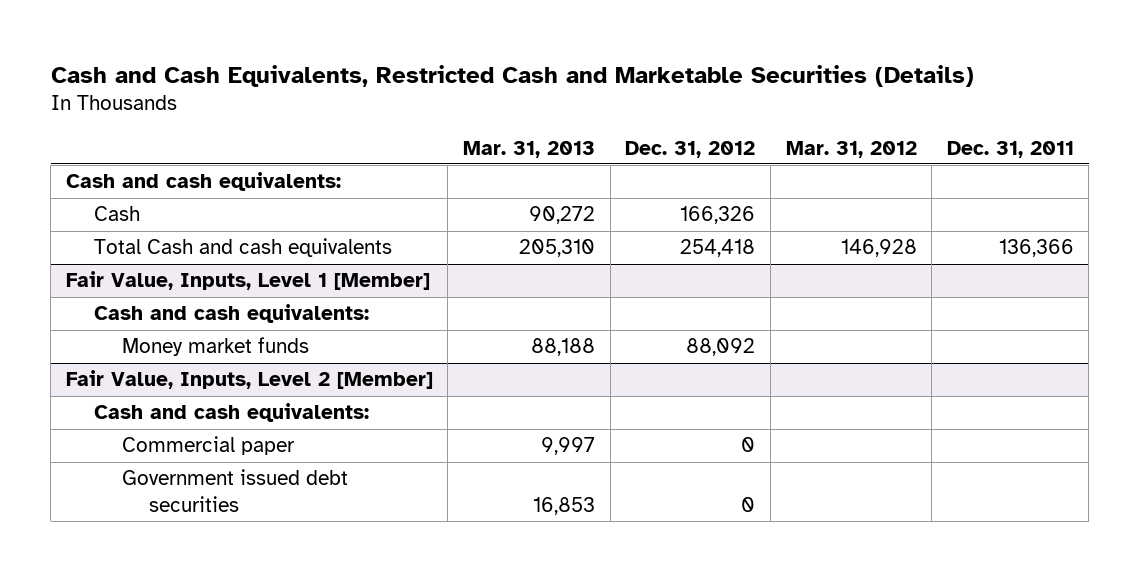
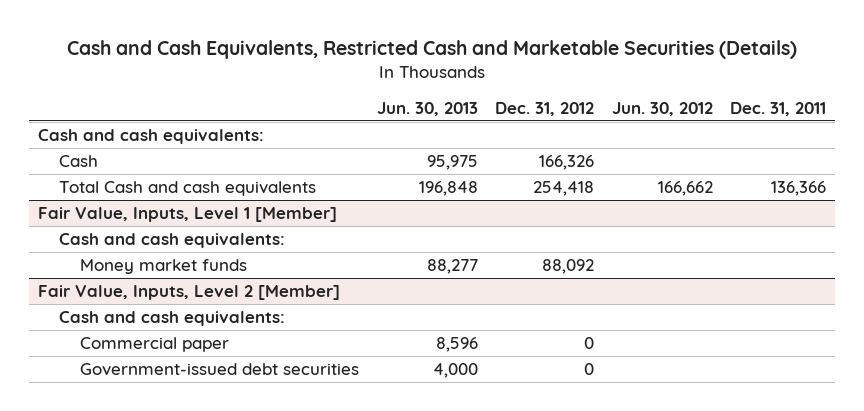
- | Mar. 31, 2013 | Dec. 31, 2012 | Mar. 31, 2012 | Dec. 31, 2011
+ | Jun. 30, 2013 | Dec. 31, 2012 | Jun. 30, 2012 | Dec. 31, 2011
@ Fair Value, Inputs, Level 2 [Member]
- Government issued debt securities | 16,853 | 0 | |
+ Government-issued debt securities | 4,000 | 0 | |

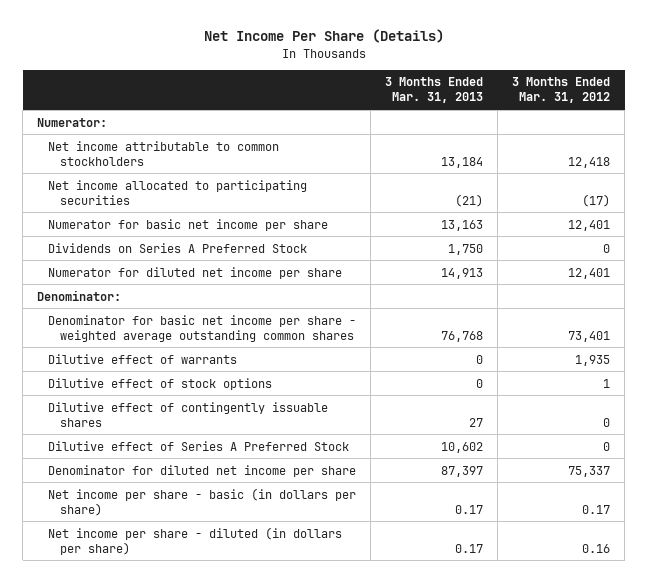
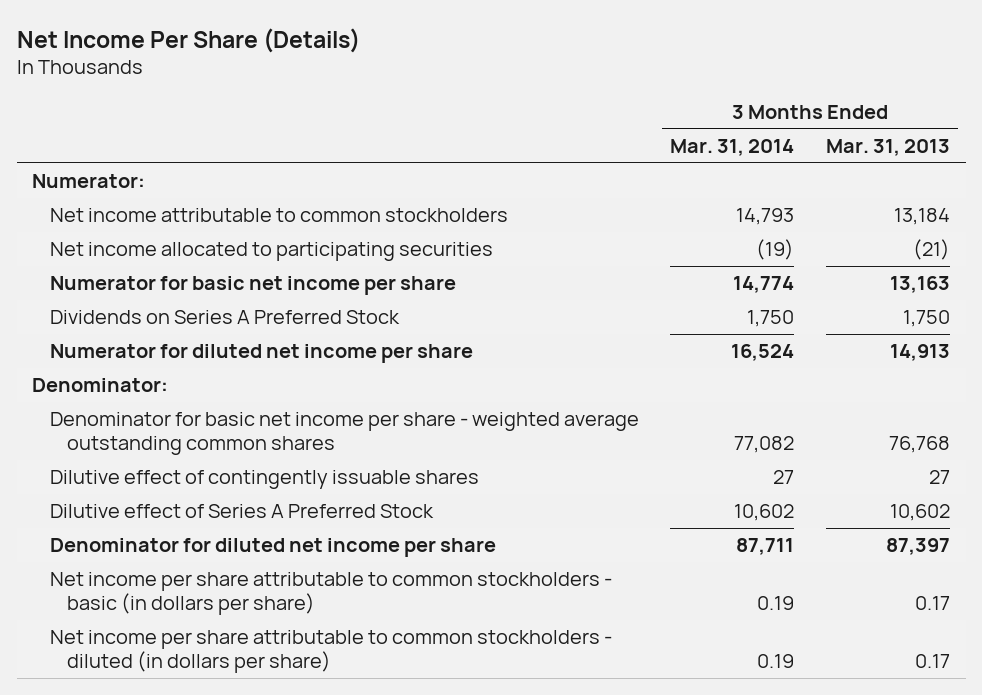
- | 3 Months Ended Mar. 31, 2013 | 3 Months Ended Mar. 31, 2012
+ | 3 Months Ended Mar. 31, 2014 | 3 Months Ended Mar. 31, 2013
- Dilutive effect of warrants | 0 | 1,935
- Dilutive effect of stock options | 0 | 1
- Net income per share - basic (in dollars per share) | 0.17 | 0.17
- Net income per share - diluted (in dollars per share) | 0.17 | 0.16
+ Net income per share attributable to common stockholders - basic (in dollars per share) | 0.19 | 0.17
+ Net income per share attributable to common stockholders - diluted (in dollars per share) | 0.19 | 0.17

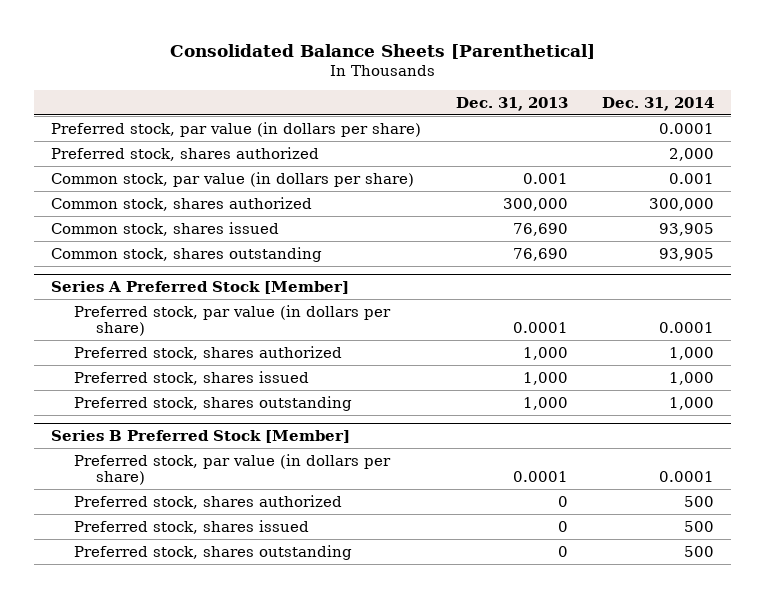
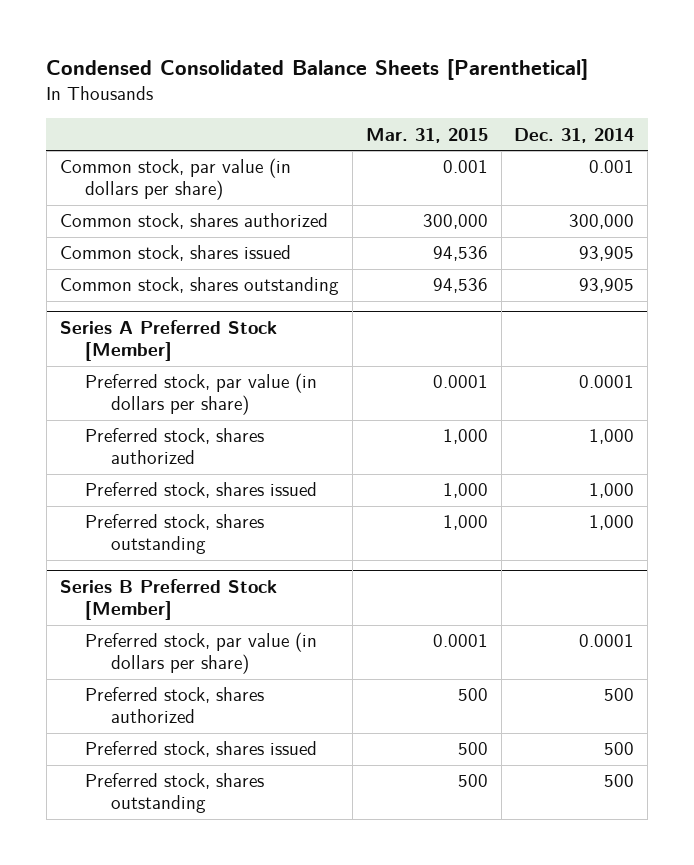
- Consolidated Balance Sheets [Parenthetical]
+ Condensed Consolidated Balance Sheets [Parenthetical]
- | Dec. 31, 2013 | Dec. 31, 2014
+ | Mar. 31, 2015 | Dec. 31, 2014
- Preferred stock, par value (in dollars per share) | | 0.0001
- Preferred stock, shares authorized | | 2,000

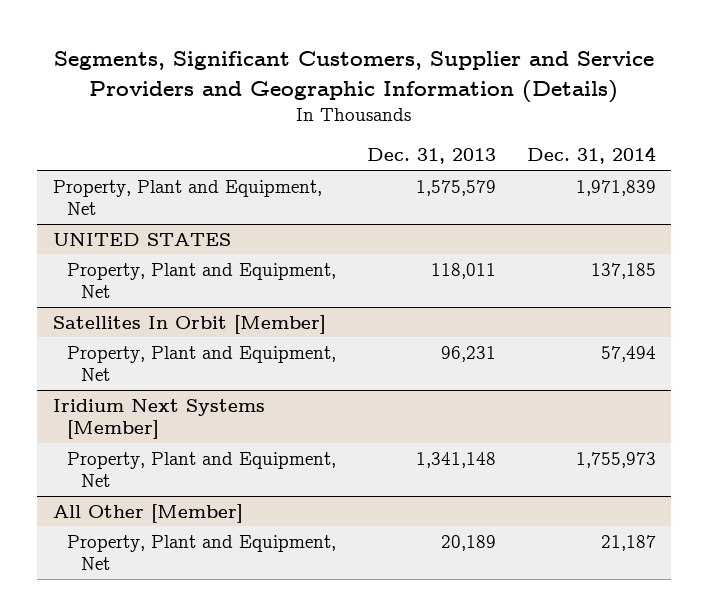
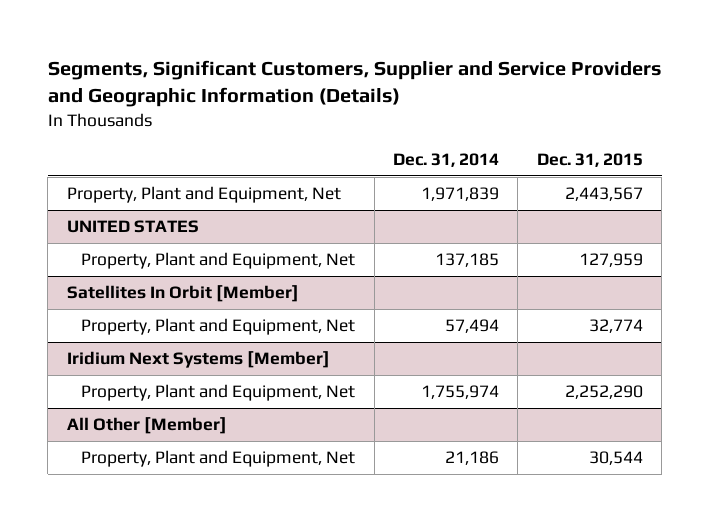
- | Dec. 31, 2013 | Dec. 31, 2014
+ | Dec. 31, 2014 | Dec. 31, 2015
@ Iridium Next Systems [Member]
- Property, Plant and Equipment, Net | 1,341,148 | 1,755,973
+ Property, Plant and Equipment, Net | 1,755,974 | 2,252,290
@ All Other [Member]
- Property, Plant and Equipment, Net | 20,189 | 21,187
+ Property, Plant and Equipment, Net | 21,186 | 30,544

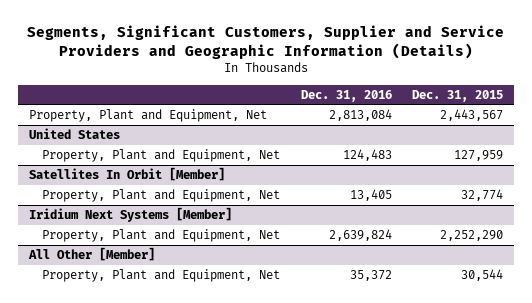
- | Dec. 31, 2014 | Dec. 31, 2015
+ | Dec. 31, 2016 | Dec. 31, 2015
- UNITED STATES
+ United States

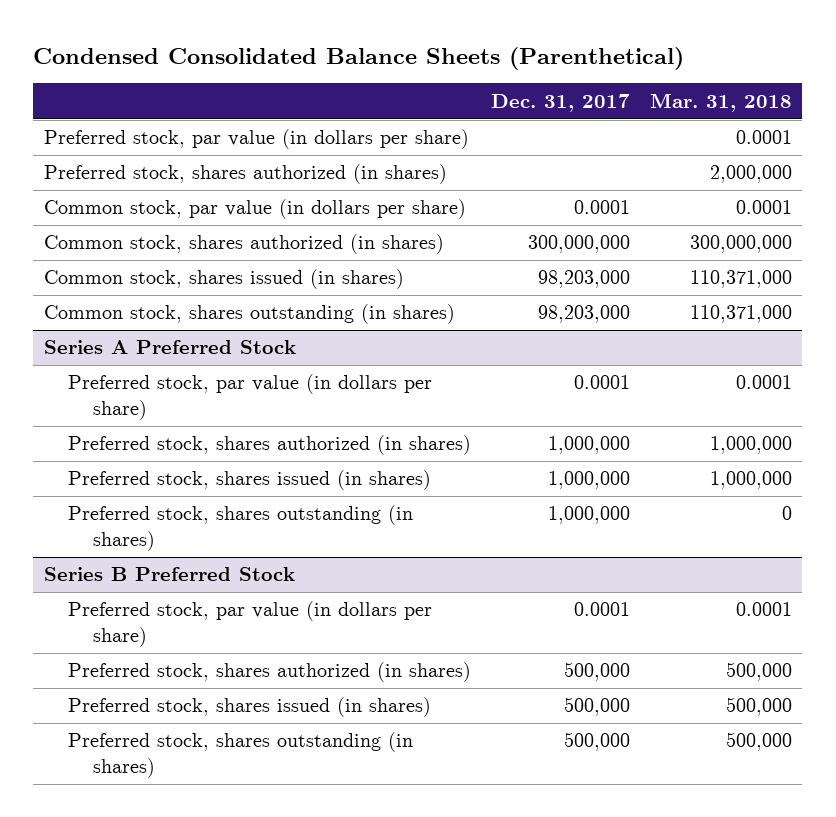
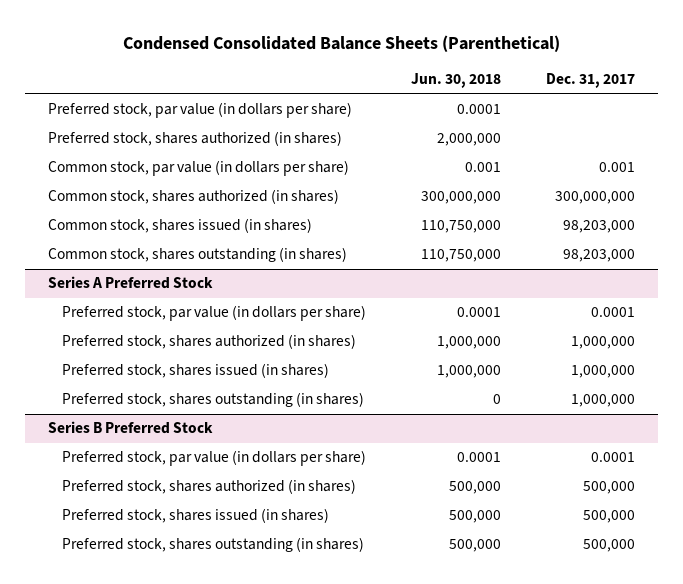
- | Dec. 31, 2017 | Mar. 31, 2018
+ | Jun. 30, 2018 | Dec. 31, 2017
- Common stock, par value (in dollars per share) | 0.0001 | 0.0001
+ Common stock, par value (in dollars per share) | 0.001 | 0.001

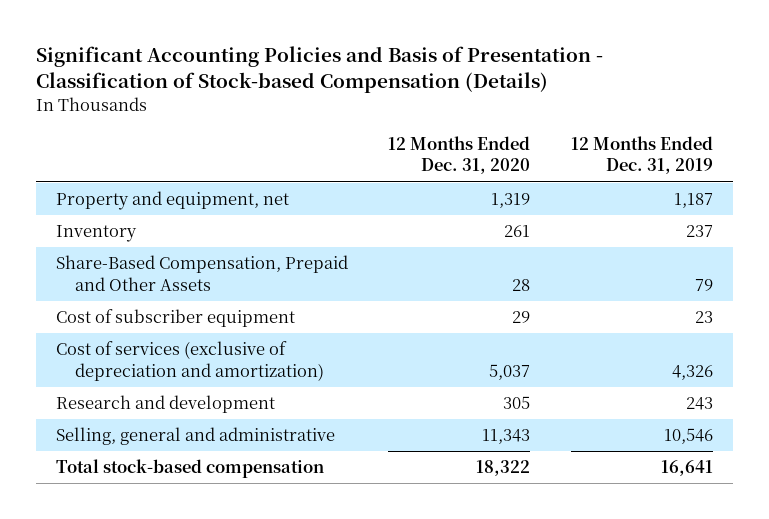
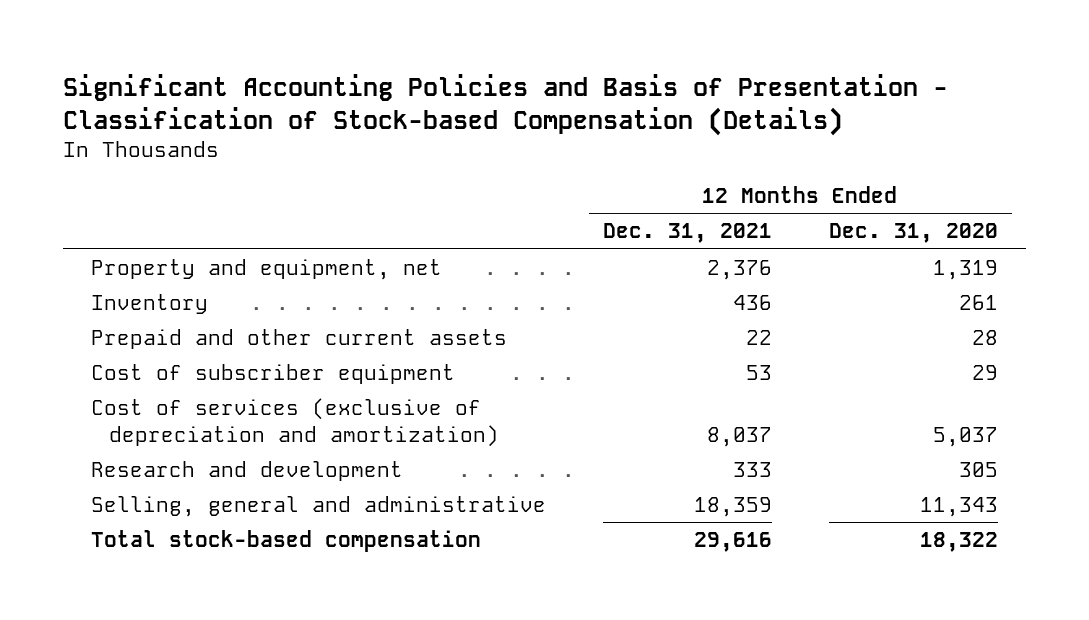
- | 12 Months Ended Dec. 31, 2020 | 12 Months Ended Dec. 31, 2019
+ | 12 Months Ended Dec. 31, 2021 | 12 Months Ended Dec. 31, 2020
- Share-Based Compensation, Prepaid and Other Assets | 28 | 79
+ Prepaid and other current assets | 22 | 28

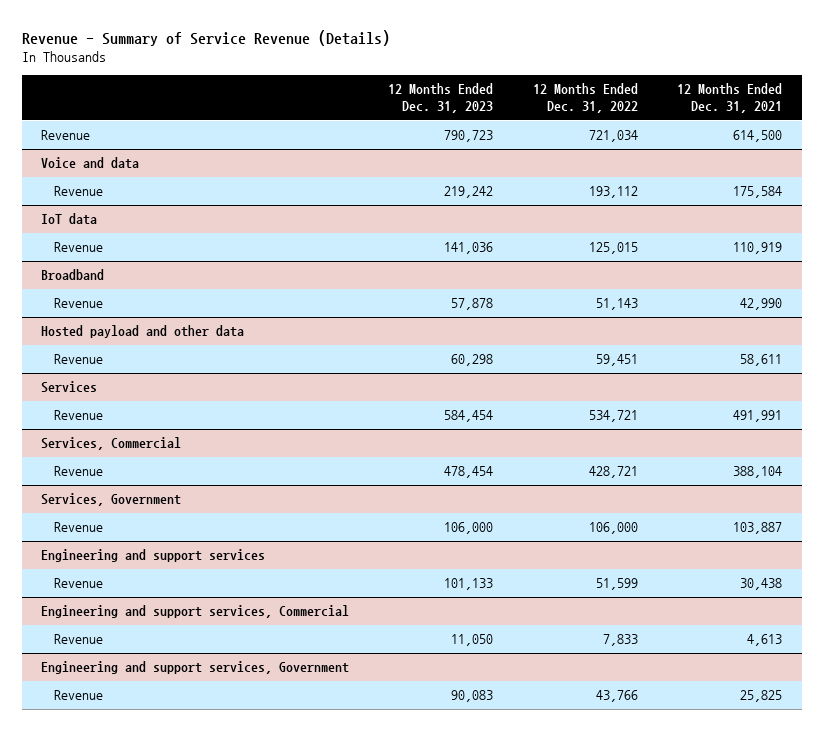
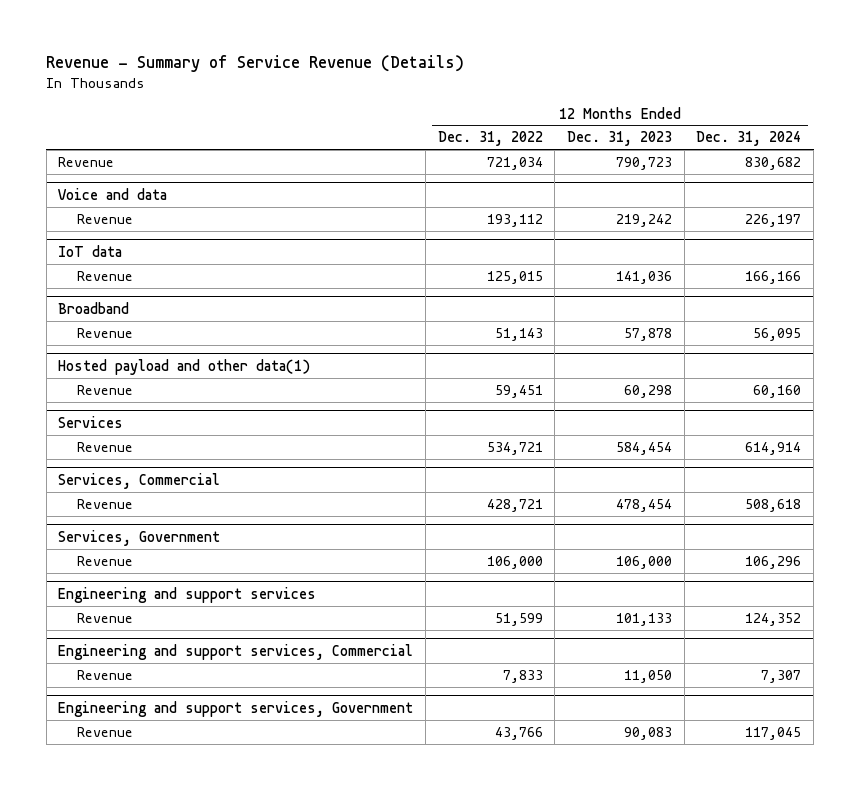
- | 12 Months Ended Dec. 31, 2023 | 12 Months Ended Dec. 31, 2022 | 12 Months Ended Dec. 31, 2021
+ | 12 Months Ended Dec. 31, 2022 | 12 Months Ended Dec. 31, 2023 | 12 Months Ended Dec. 31, 2024
- Hosted payload and other data
+ Hosted payload and other data(1)

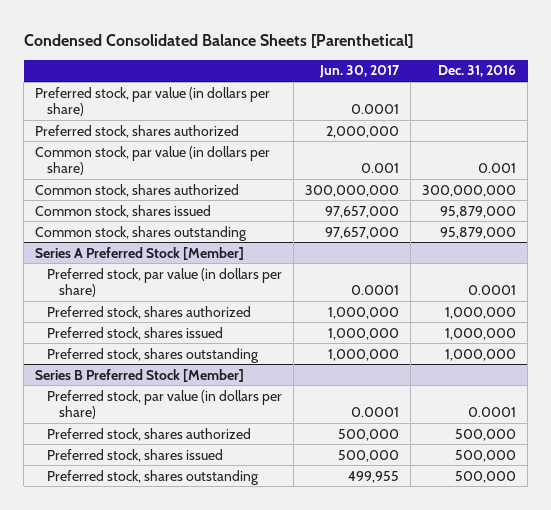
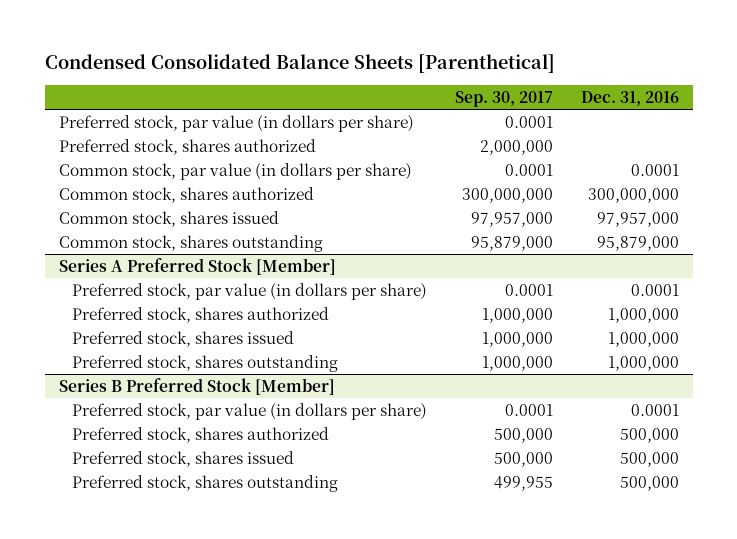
- | Jun. 30, 2017 | Dec. 31, 2016
+ | Sep. 30, 2017 | Dec. 31, 2016
- Common stock, par value (in dollars per share) | 0.001 | 0.001
+ Common stock, par value (in dollars per share) | 0.0001 | 0.0001
- Common stock, shares issued | 97,657,000 | 95,879,000
+ Common stock, shares issued | 97,957,000 | 97,957,000

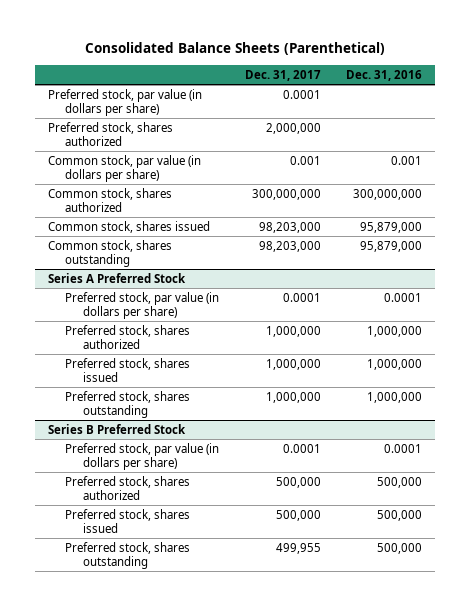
- Condensed Consolidated Balance Sheets [Parenthetical]
+ Consolidated Balance Sheets (Parenthetical)
- | Sep. 30, 2017 | Dec. 31, 2016
+ | Dec. 31, 2017 | Dec. 31, 2016
- Common stock, par value (in dollars per share) | 0.0001 | 0.0001
+ Common stock, par value (in dollars per share) | 0.001 | 0.001
- Common stock, shares issued | 97,957,000 | 97,957,000
+ Common stock, shares issued | 98,203,000 | 95,879,000
- Series A Preferred Stock [Member]
+ Series A Preferred Stock
- Series B Preferred Stock [Member]
+ Series B Preferred Stock

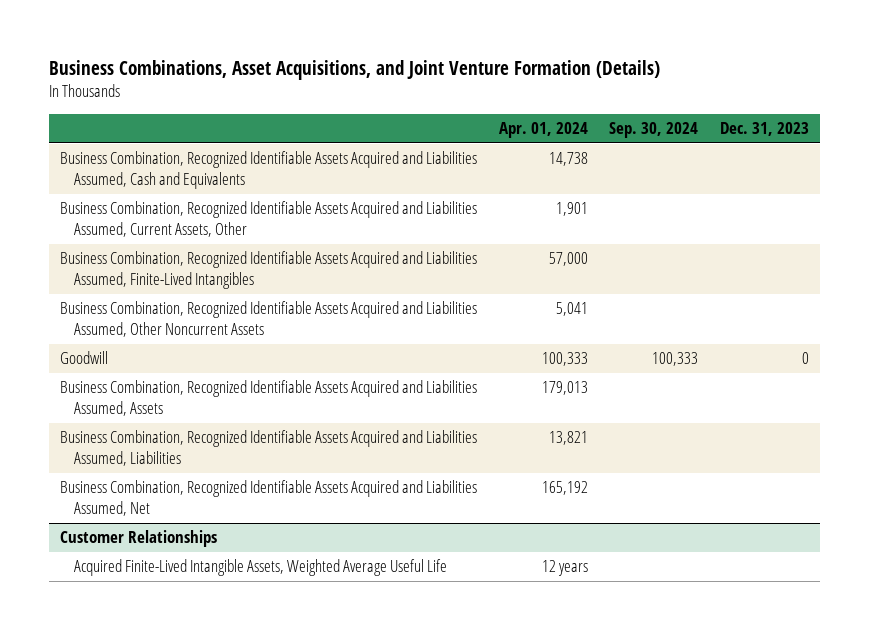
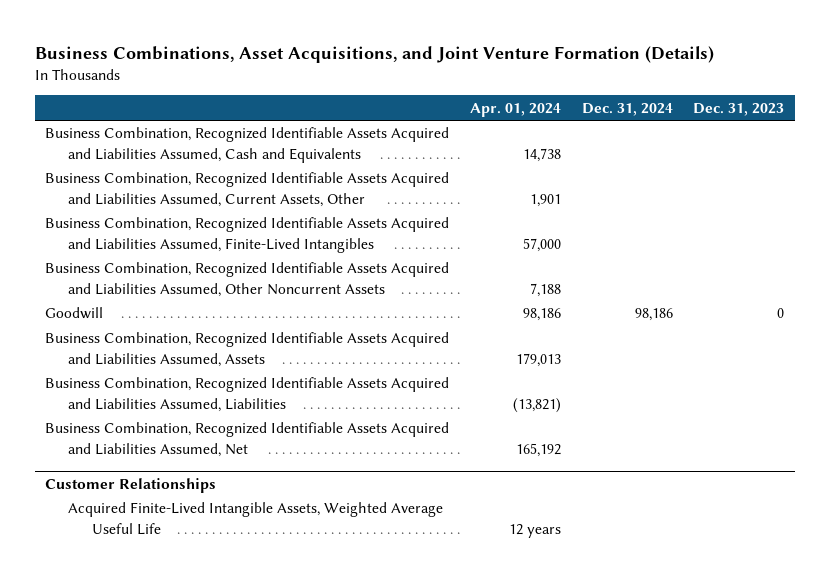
- | Apr. 01, 2024 | Sep. 30, 2024 | Dec. 31, 2023
+ | Apr. 01, 2024 | Dec. 31, 2024 | Dec. 31, 2023
- Business Combination, Recognized Identifiable Assets Acquired and Liabilities Assumed, Other Noncurrent Assets | 5,041 | |
- Goodwill | 100,333 | 100,333 | 0
+ Business Combination, Recognized Identifiable Assets Acquired and Liabilities Assumed, Other Noncurrent Assets | 7,188 | |
+ Goodwill | 98,186 | 98,186 | 0
- Business Combination, Recognized Identifiable Assets Acquired and Liabilities Assumed, Liabilities | 13,821 | |
+ Business Combination, Recognized Identifiable Assets Acquired and Liabilities Assumed, Liabilities | (13,821) | |

